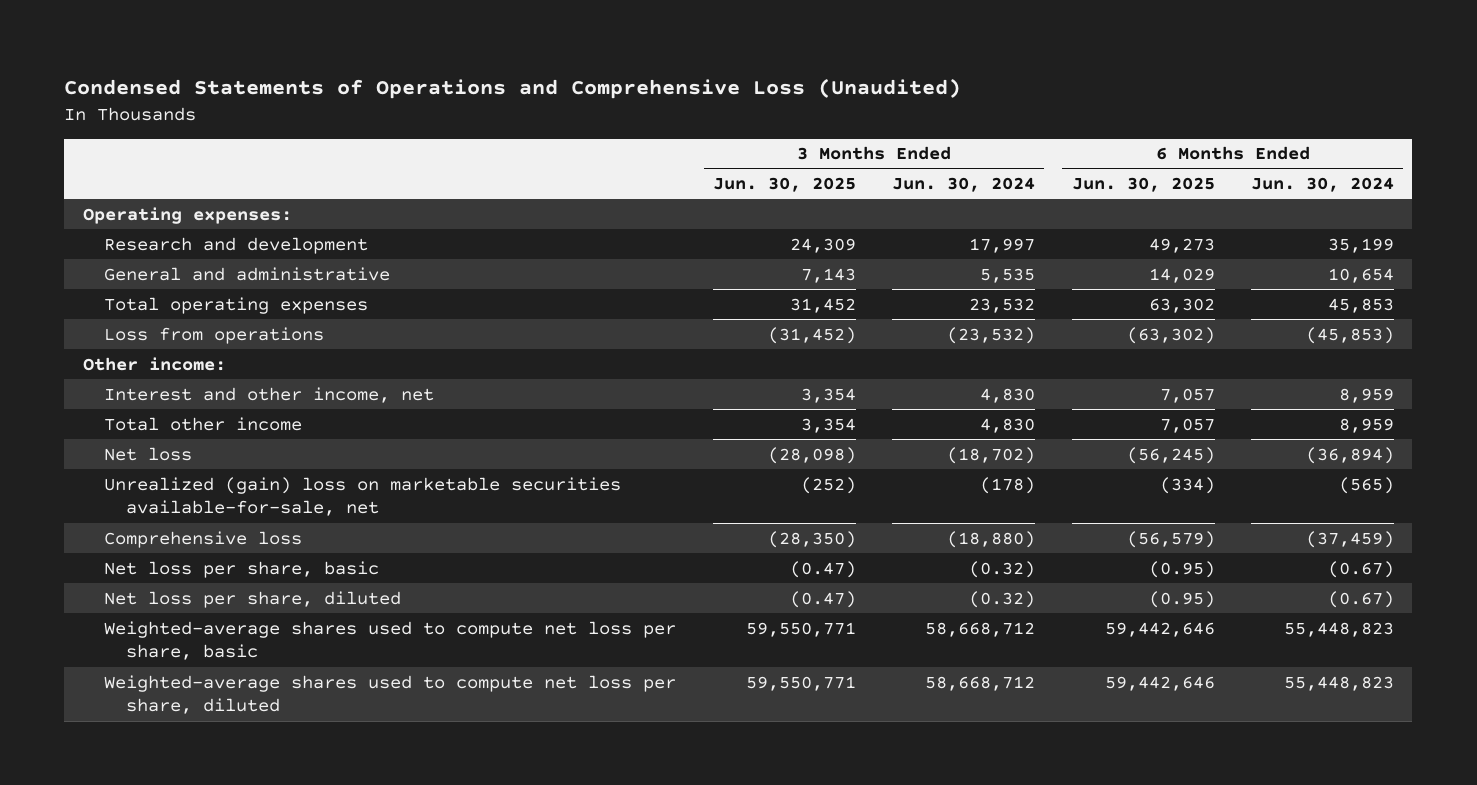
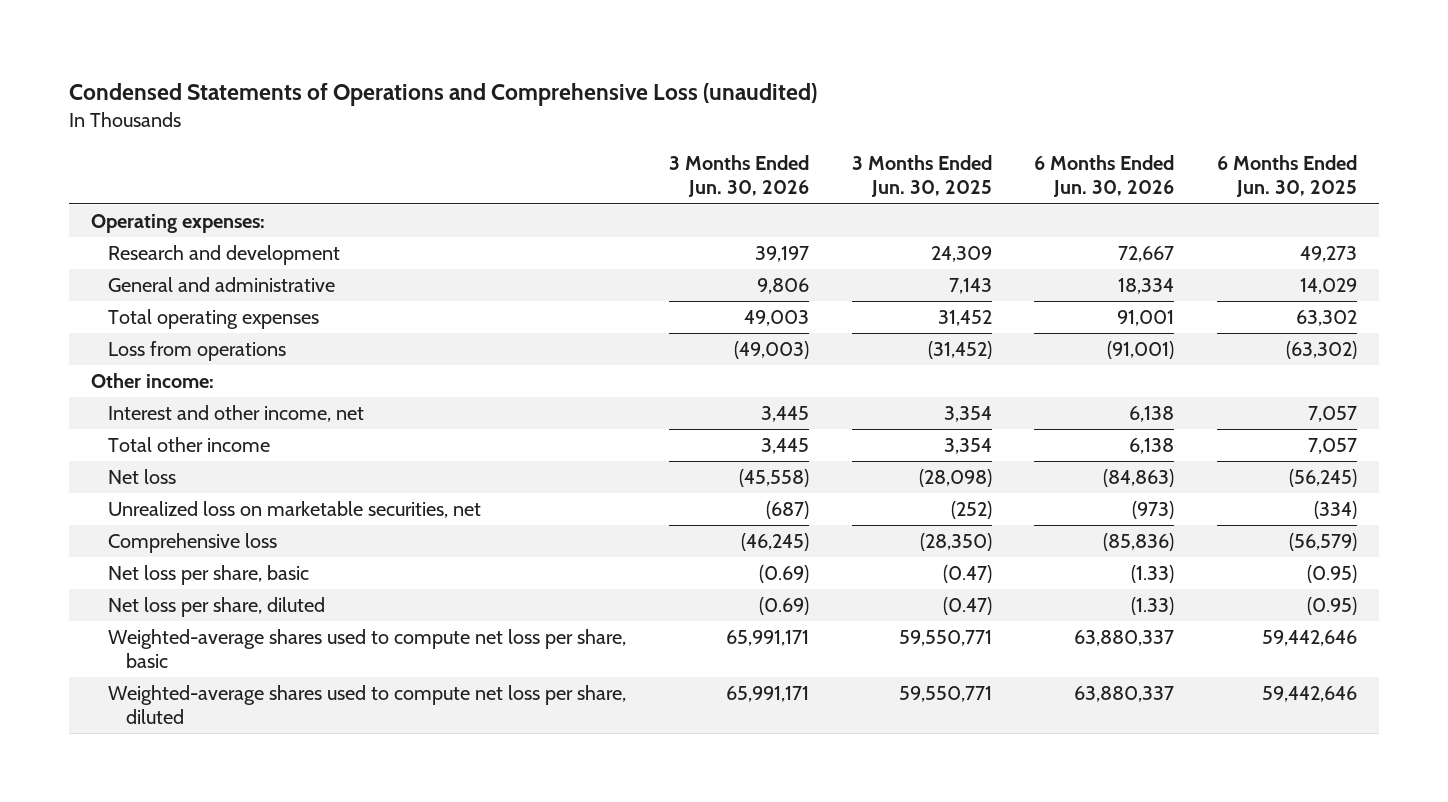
- Condensed Statements of Operations and Comprehensive Loss (Unaudited)
+ Condensed Statements of Operations and Comprehensive Loss (unaudited)
- | 3 Months Ended Jun. 30, 2025 | 3 Months Ended Jun. 30, 2024 | 6 Months Ended Jun. 30, 2025 | 6 Months Ended Jun. 30, 2024
+ | 3 Months Ended Jun. 30, 2026 | 3 Months Ended Jun. 30, 2025 | 6 Months Ended Jun. 30, 2026 | 6 Months Ended Jun. 30, 2025
- Unrealized (gain) loss on marketable securities available-for-sale, net | (252) | (178) | (334) | (565)
+ Unrealized loss on marketable securities, net | (687) | (252) | (973) | (334)

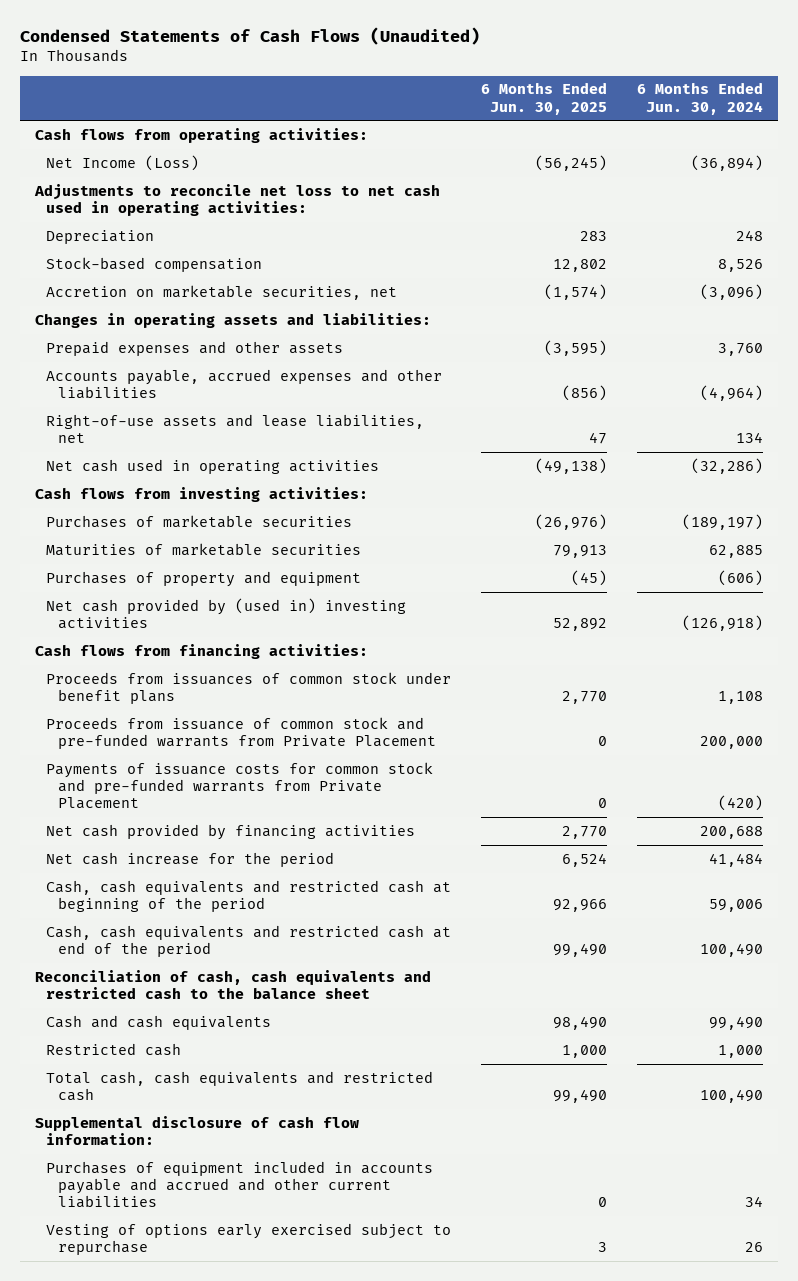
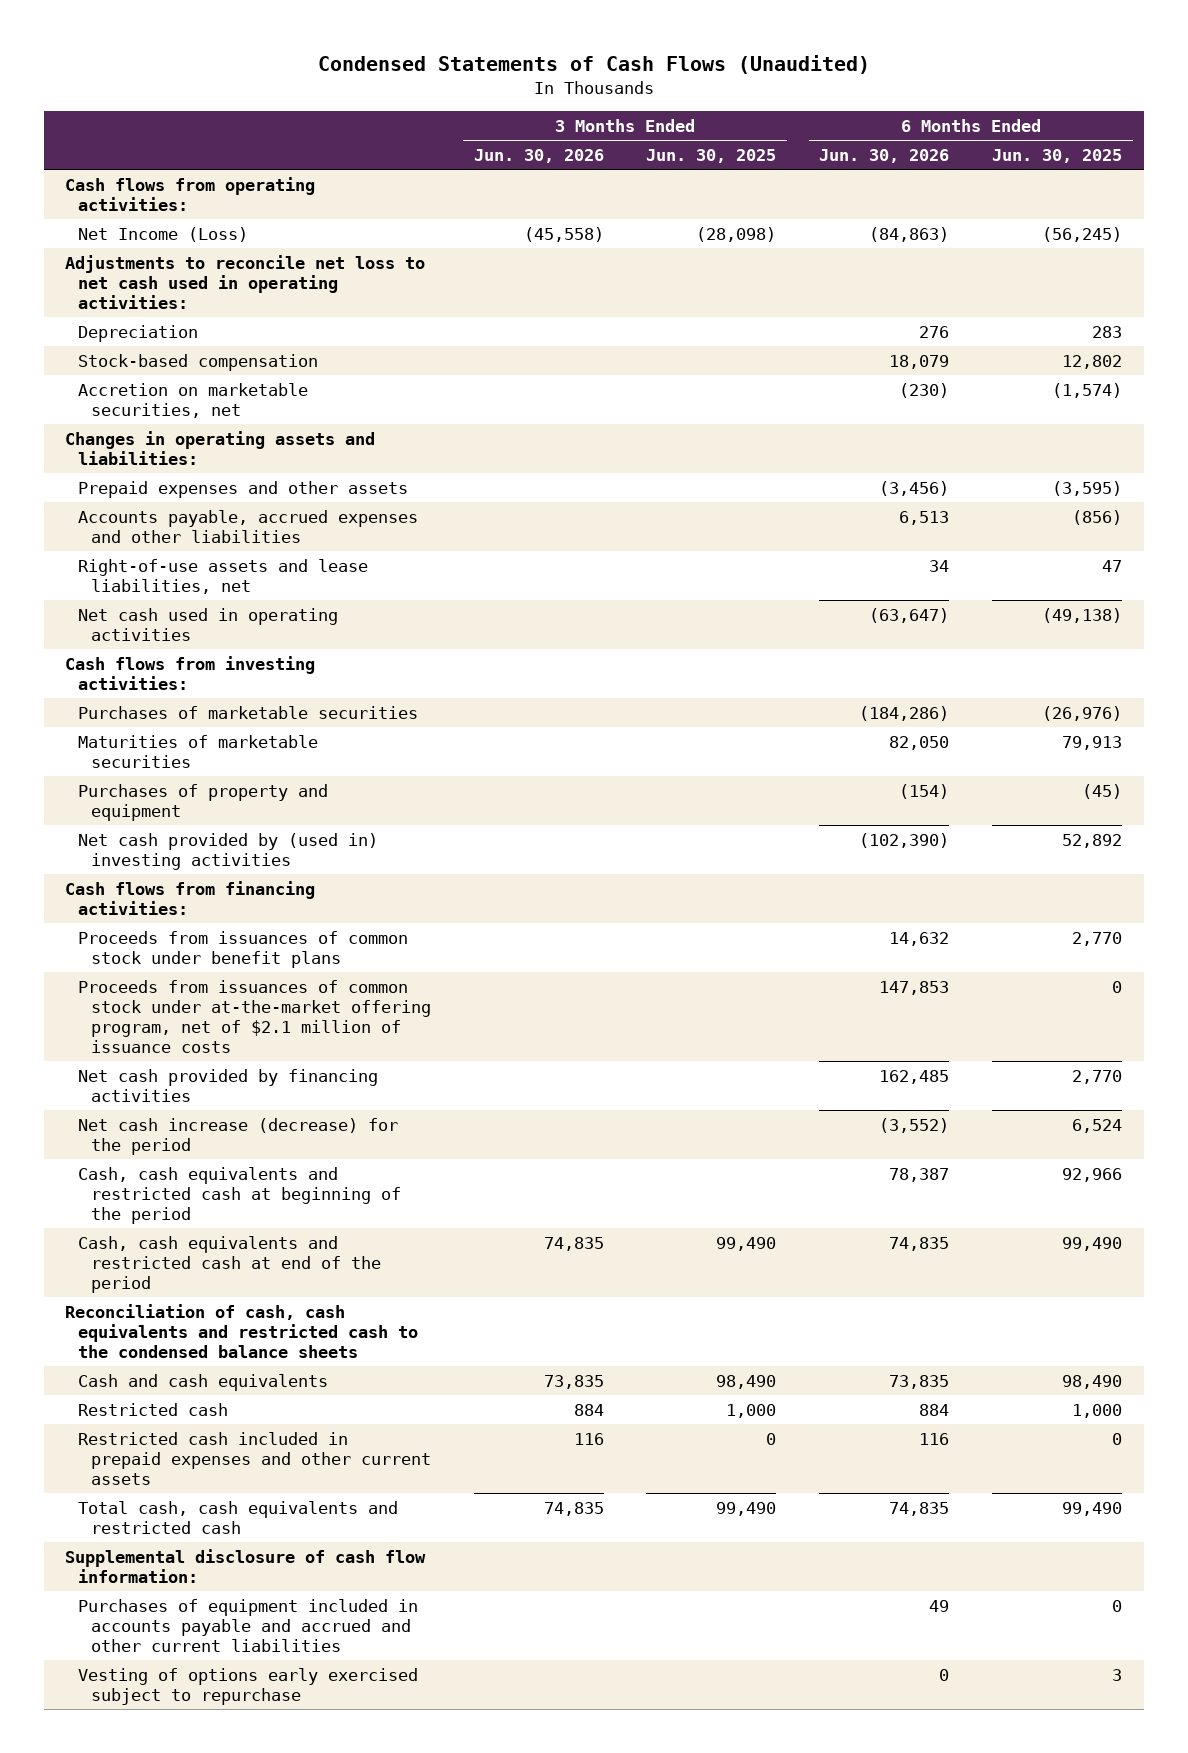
- | 6 Months Ended Jun. 30, 2025 | 6 Months Ended Jun. 30, 2024
+ | 3 Months Ended Jun. 30, 2026 | 3 Months Ended Jun. 30, 2025 | 6 Months Ended Jun. 30, 2026 | 6 Months Ended Jun. 30, 2025
- Proceeds from issuance of common stock and pre-funded warrants from Private Placement | 0 | 200,000
- Payments of issuance costs for common stock and pre-funded warrants from Private Placement | 0 | (420)
+ Proceeds from issuances of common stock under at-the-market offering program, net of $2.1 million of issuance costs | | | 147,853 | 0
- Net cash increase for the period | 6,524 | 41,484
+ Net cash increase (decrease) for the period | | | (3,552) | 6,524
- Reconciliation of cash, cash equivalents and restricted cash to the balance sheet
+ Reconciliation of cash, cash equivalents and restricted cash to the condensed balance sheets
+ Restricted cash included in prepaid expenses and other current assets | 116 | 0 | 116 | 0

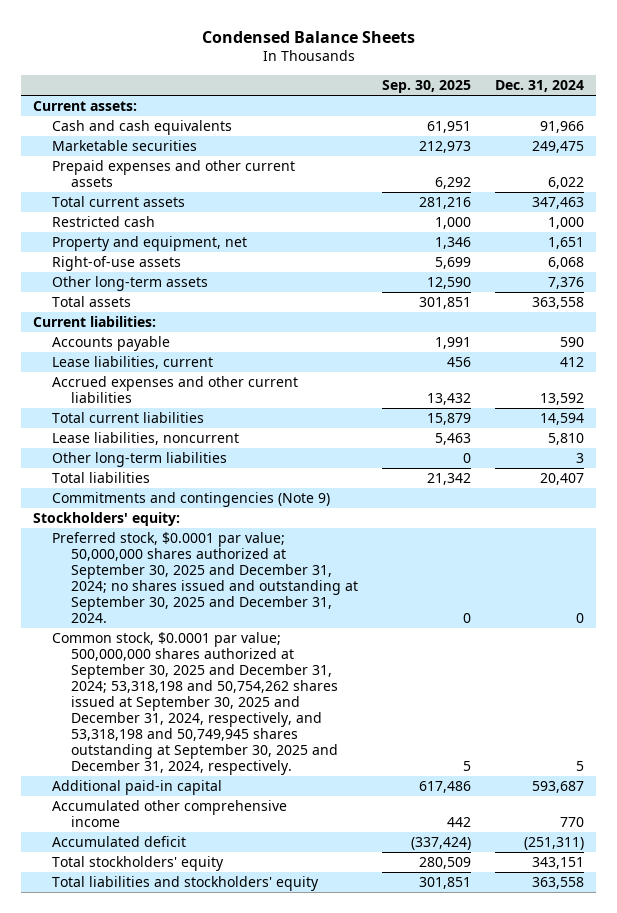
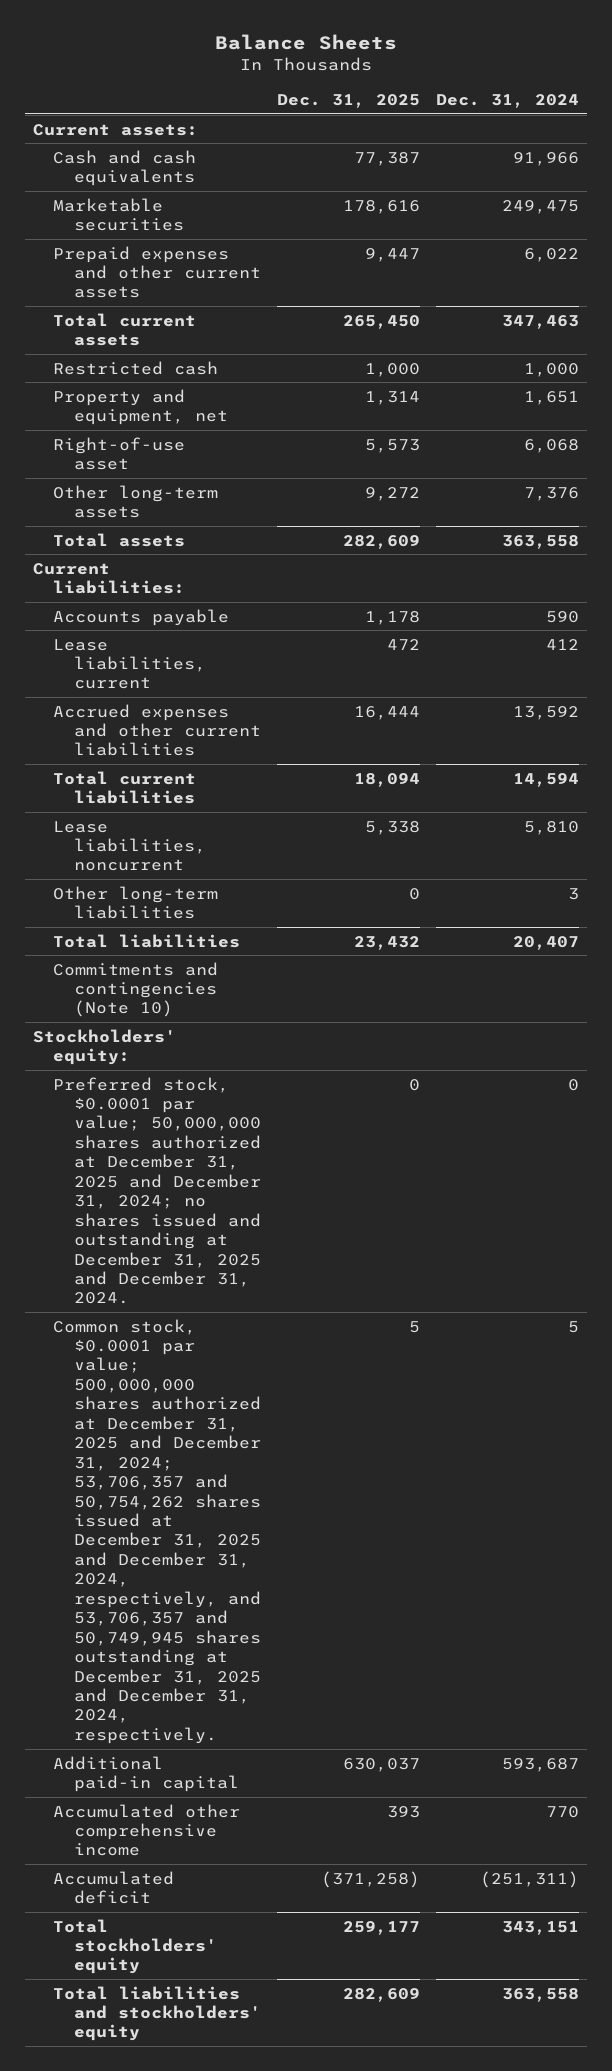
- Condensed Balance Sheets
+ Balance Sheets
- | Sep. 30, 2025 | Dec. 31, 2024
+ | Dec. 31, 2025 | Dec. 31, 2024
- Right-of-use assets | 5,699 | 6,068
+ Right-of-use asset | 5,573 | 6,068
- Commitments and contingencies (Note 9)
+ Commitments and contingencies (Note 10)
- Preferred stock, $0.0001 par value; 50,000,000 shares authorized at September 30, 2025 and December 31, 2024; no shares issued and outstanding at September 30, 2025 and December 31, 2024. | 0 | 0
- Common stock, $0.0001 par value; 500,000,000 shares authorized at September 30, 2025 and December 31, 2024; 53,318,198 and 50,754,262 shares issued at September 30, 2025 and December 31, 2024, respectively, and 53,318,198 and 50,749,945 shares outstanding at September 30, 2025 and December 31, 2024, respectively. | 5 | 5
+ Preferred stock, $0.0001 par value; 50,000,000 shares authorized at December 31, 2025 and December 31, 2024; no shares issued and outstanding at December 31, 2025 and December 31, 2024. | 0 | 0
+ Common stock, $0.0001 par value; 500,000,000 shares authorized at December 31, 2025 and December 31, 2024; 53,706,357 and 50,754,262 shares issued at December 31, 2025 and December 31, 2024, respectively, and 53,706,357 and 50,749,945 shares outstanding at December 31, 2025 and December 31, 2024, respectively. | 5 | 5

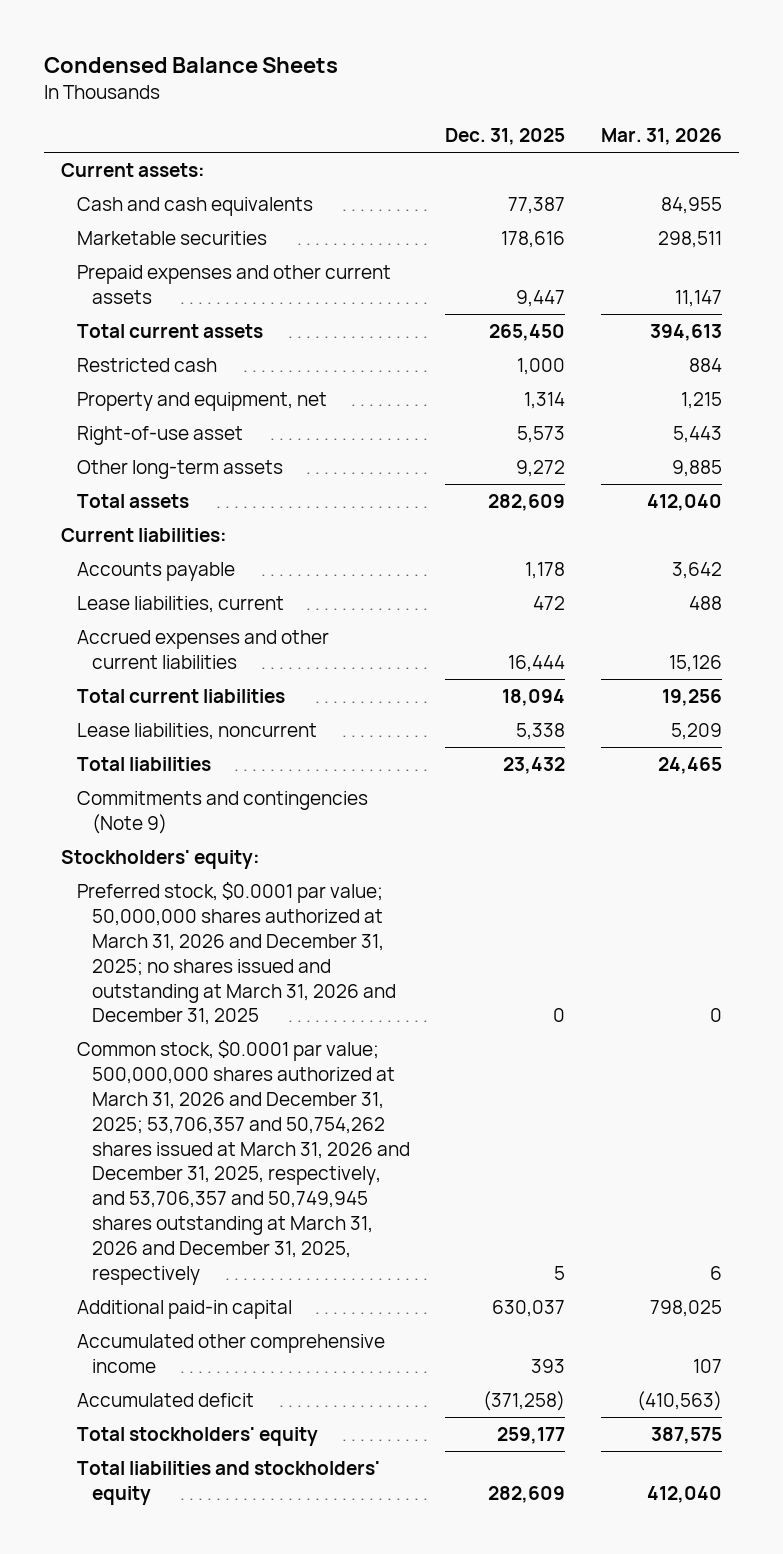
- Balance Sheets
+ Condensed Balance Sheets
- | Dec. 31, 2025 | Dec. 31, 2024
+ | Dec. 31, 2025 | Mar. 31, 2026
- Other long-term liabilities | 0 | 3
- Commitments and contingencies (Note 10)
+ Commitments and contingencies (Note 9)
- Preferred stock, $0.0001 par value; 50,000,000 shares authorized at December 31, 2025 and December 31, 2024; no shares issued and outstanding at December 31, 2025 and December 31, 2024. | 0 | 0
- Common stock, $0.0001 par value; 500,000,000 shares authorized at December 31, 2025 and December 31, 2024; 53,706,357 and 50,754,262 shares issued at December 31, 2025 and December 31, 2024, respectively, and 53,706,357 and 50,749,945 shares outstanding at December 31, 2025 and December 31, 2024, respectively. | 5 | 5
+ Preferred stock, $0.0001 par value; 50,000,000 shares authorized at March 31, 2026 and December 31, 2025; no shares issued and outstanding at March 31, 2026 and December 31, 2025 | 0 | 0
+ Common stock, $0.0001 par value; 500,000,000 shares authorized at March 31, 2026 and December 31, 2025; 53,706,357 and 50,754,262 shares issued at March 31, 2026 and December 31, 2025, respectively, and 53,706,357 and 50,749,945 shares outstanding at March 31, 2026 and December 31, 2025, respectively | 5 | 6

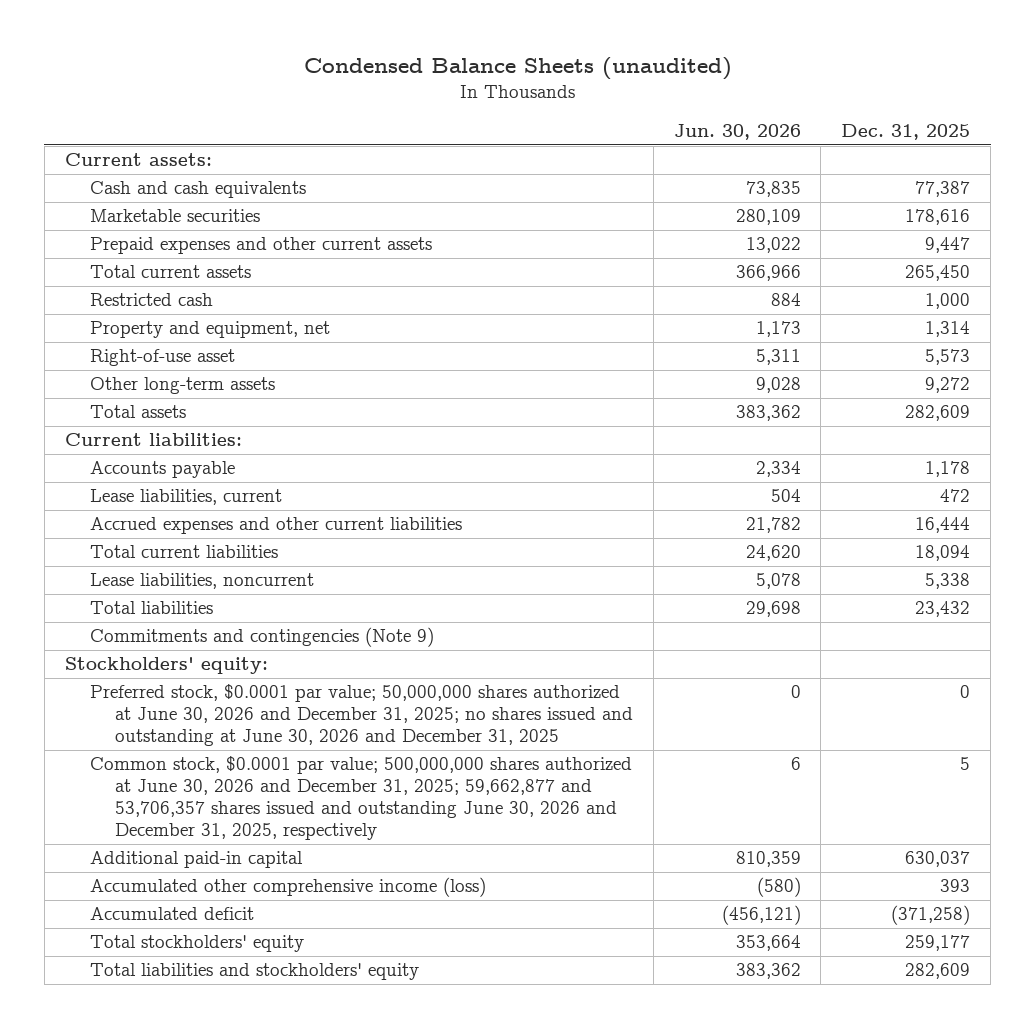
- Condensed Balance Sheets
+ Condensed Balance Sheets (unaudited)
- | Dec. 31, 2025 | Mar. 31, 2026
+ | Jun. 30, 2026 | Dec. 31, 2025
- Preferred stock, $0.0001 par value; 50,000,000 shares authorized at March 31, 2026 and December 31, 2025; no shares issued and outstanding at March 31, 2026 and December 31, 2025 | 0 | 0
- Common stock, $0.0001 par value; 500,000,000 shares authorized at March 31, 2026 and December 31, 2025; 53,706,357 and 50,754,262 shares issued at March 31, 2026 and December 31, 2025, respectively, and 53,706,357 and 50,749,945 shares outstanding at March 31, 2026 and December 31, 2025, respectively | 5 | 6
+ Preferred stock, $0.0001 par value; 50,000,000 shares authorized at June 30, 2026 and December 31, 2025; no shares issued and outstanding at June 30, 2026 and December 31, 2025 | 0 | 0
+ Common stock, $0.0001 par value; 500,000,000 shares authorized at June 30, 2026 and December 31, 2025; 59,662,877 and 53,706,357 shares issued and outstanding June 30, 2026 and December 31, 2025, respectively | 6 | 5
- Accumulated other comprehensive income | 393 | 107
+ Accumulated other comprehensive income (loss) | (580) | 393

